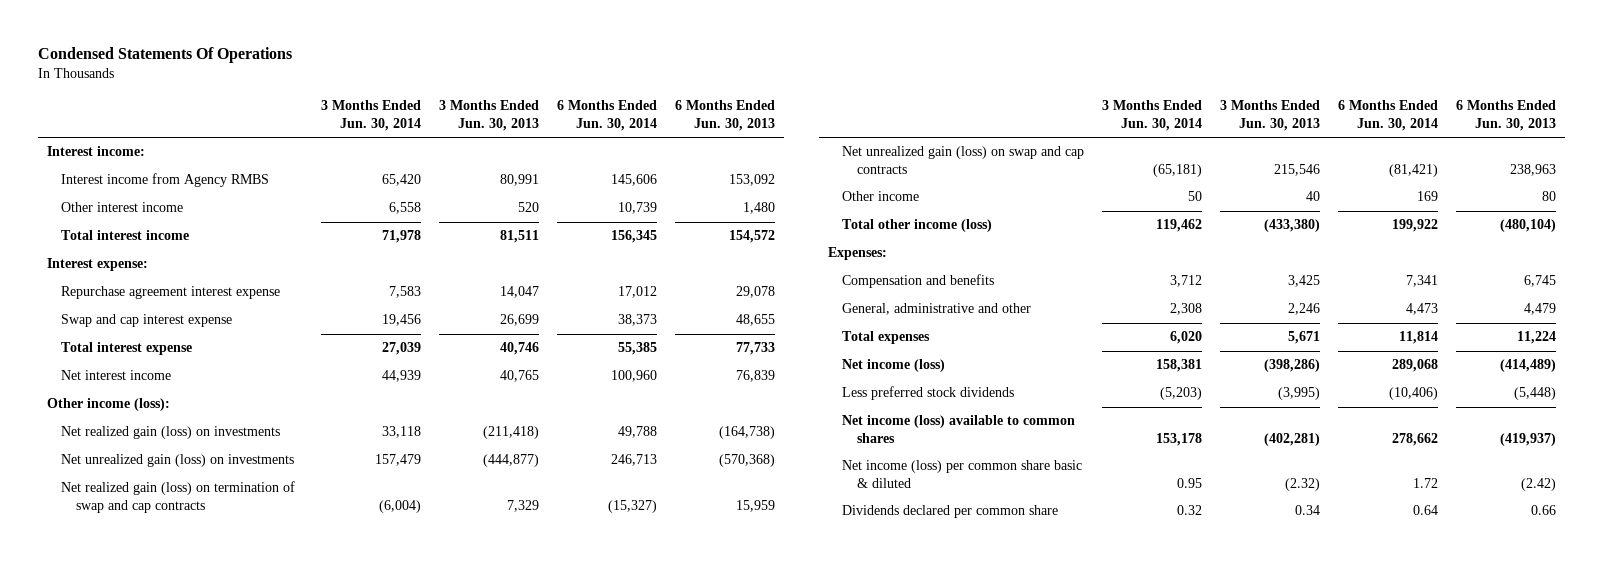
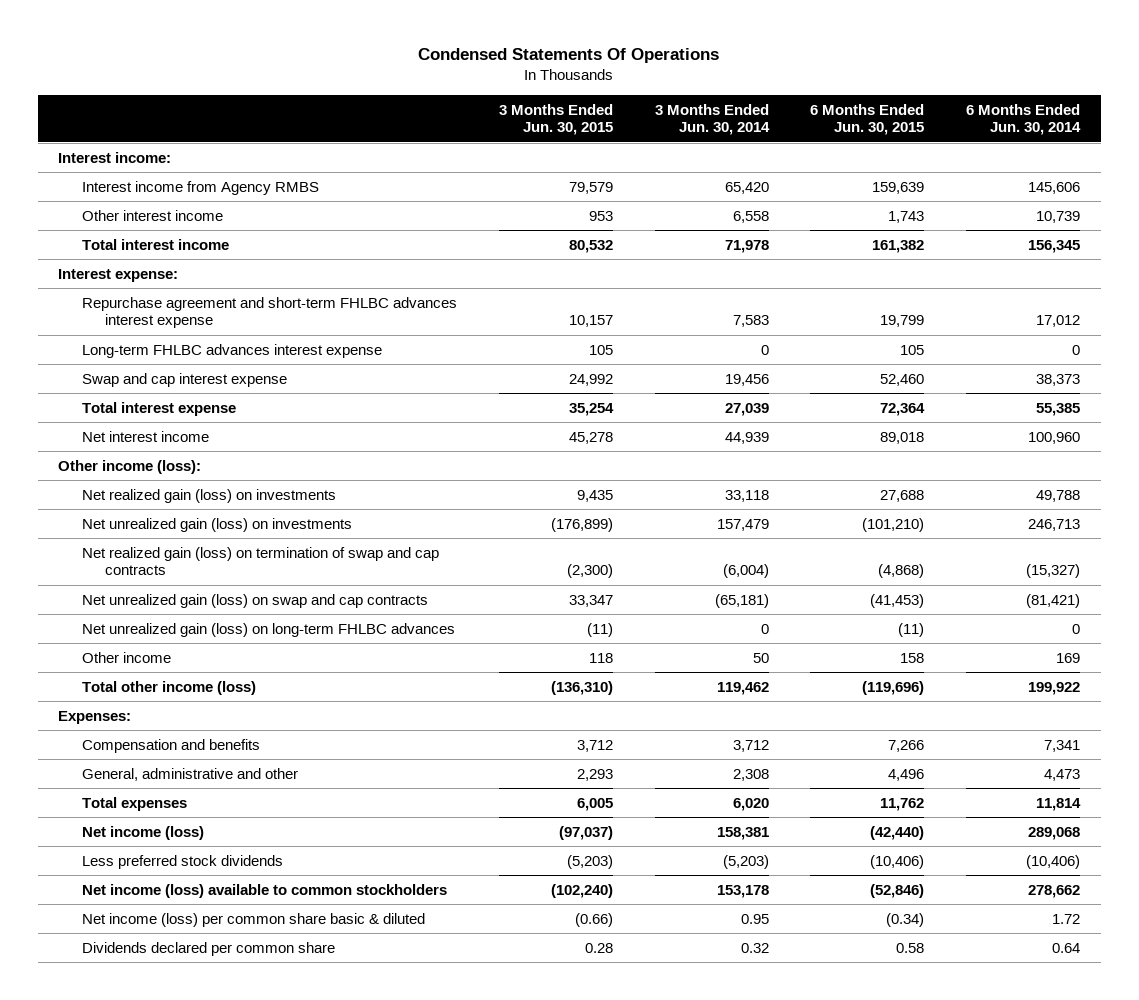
- | 3 Months Ended Jun. 30, 2014 | 3 Months Ended Jun. 30, 2013 | 6 Months Ended Jun. 30, 2014 | 6 Months Ended Jun. 30, 2013
+ | 3 Months Ended Jun. 30, 2015 | 3 Months Ended Jun. 30, 2014 | 6 Months Ended Jun. 30, 2015 | 6 Months Ended Jun. 30, 2014
- Repurchase agreement interest expense | 7,583 | 14,047 | 17,012 | 29,078
+ Repurchase agreement and short-term FHLBC advances interest expense | 10,157 | 7,583 | 19,799 | 17,012
+ Long-term FHLBC advances interest expense | 105 | 0 | 105 | 0
+ Net unrealized gain (loss) on long-term FHLBC advances | (11) | 0 | (11) | 0
- Net income (loss) available to common shares | 153,178 | (402,281) | 278,662 | (419,937)
+ Net income (loss) available to common stockholders | (102,240) | 153,178 | (52,846) | 278,662

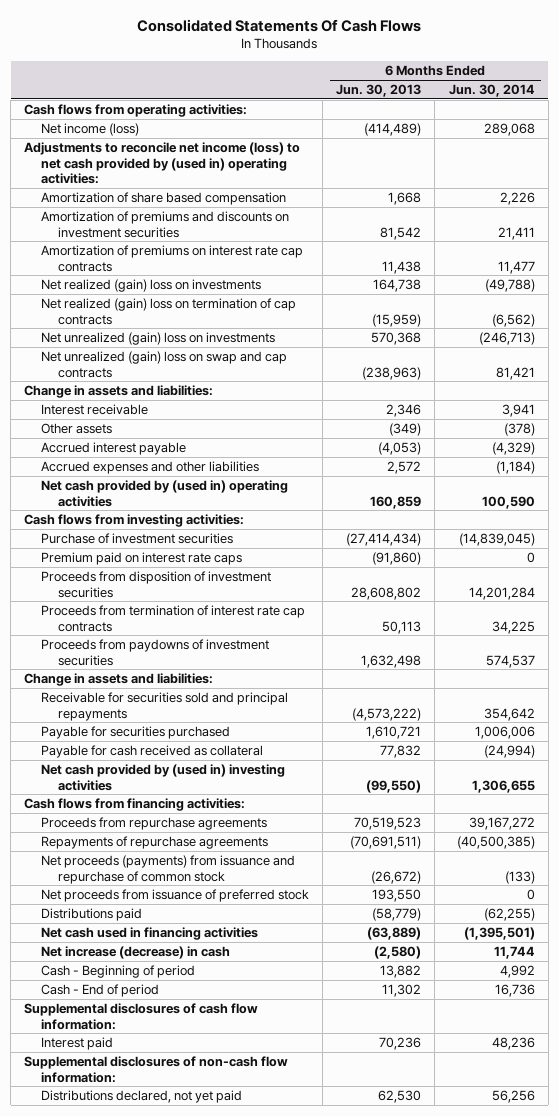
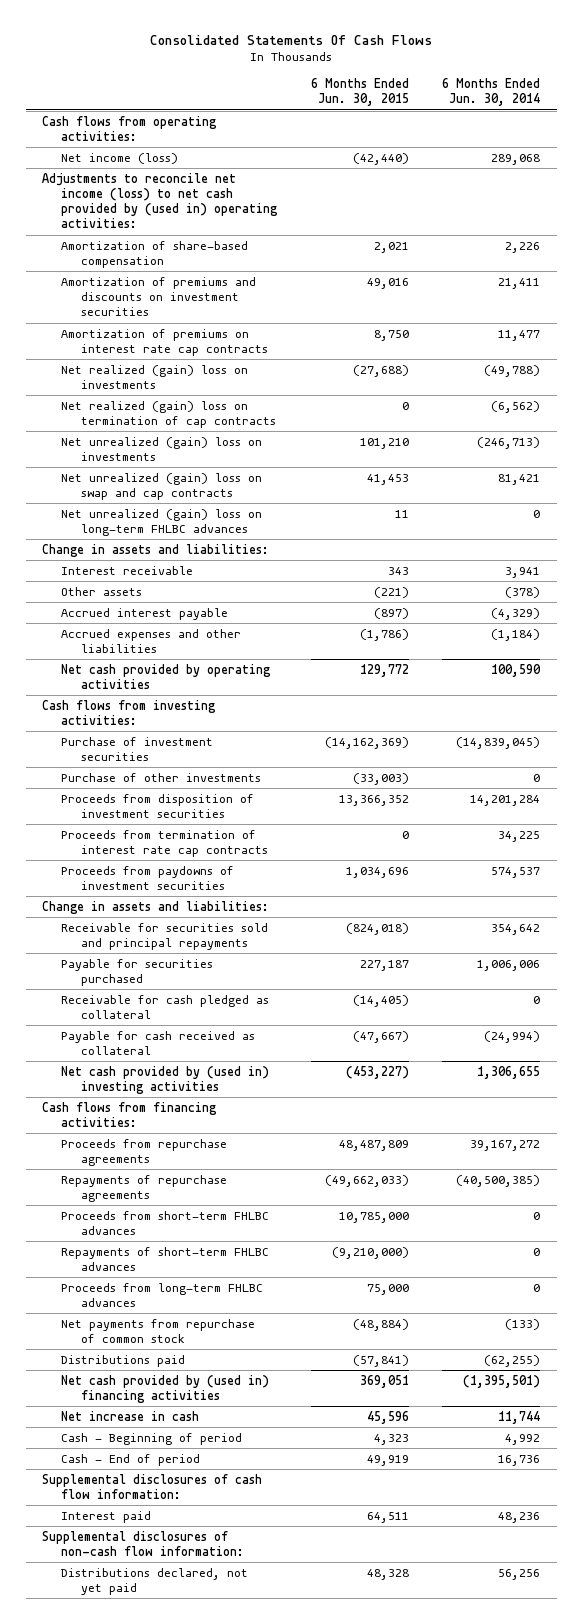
- | 6 Months Ended Jun. 30, 2013 | 6 Months Ended Jun. 30, 2014
+ | 6 Months Ended Jun. 30, 2015 | 6 Months Ended Jun. 30, 2014
- Amortization of share based compensation | 1,668 | 2,226
+ Amortization of share-based compensation | 2,021 | 2,226
+ Net unrealized (gain) loss on long-term FHLBC advances | 11 | 0
- Net cash provided by (used in) operating activities | 160,859 | 100,590
+ Net cash provided by operating activities | 129,772 | 100,590
- Premium paid on interest rate caps | (91,860) | 0
+ Purchase of other investments | (33,003) | 0
+ Receivable for cash pledged as collateral | (14,405) | 0
- Net proceeds (payments) from issuance and repurchase of common stock | (26,672) | (133)
- Net proceeds from issuance of preferred stock | 193,550 | 0
+ Proceeds from short-term FHLBC advances | 10,785,000 | 0
+ Repayments of short-term FHLBC advances | (9,210,000) | 0
+ Proceeds from long-term FHLBC advances | 75,000 | 0
+ Net payments from repurchase of common stock | (48,884) | (133)
- Net cash used in financing activities | (63,889) | (1,395,501)
- Net increase (decrease) in cash | (2,580) | 11,744
+ Net cash provided by (used in) financing activities | 369,051 | (1,395,501)
+ Net increase in cash | 45,596 | 11,744

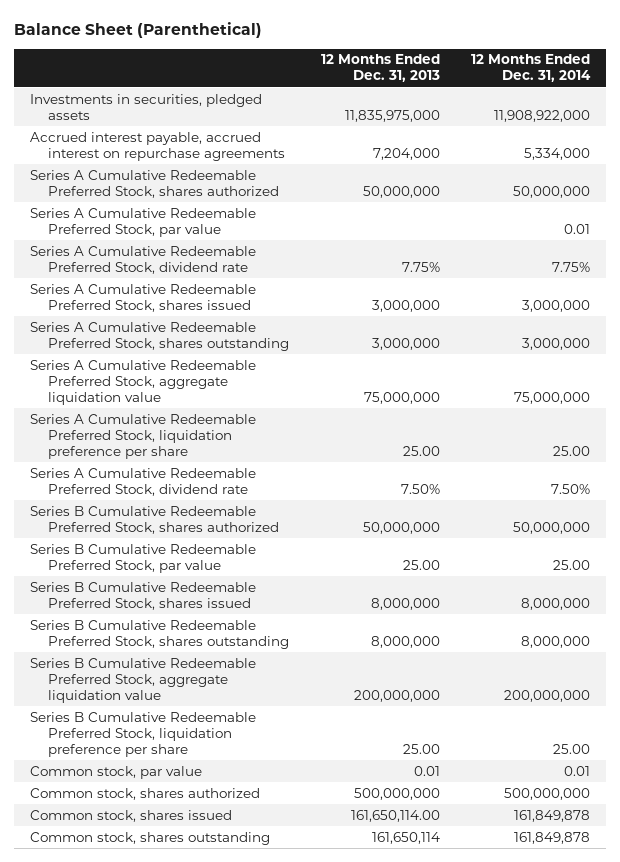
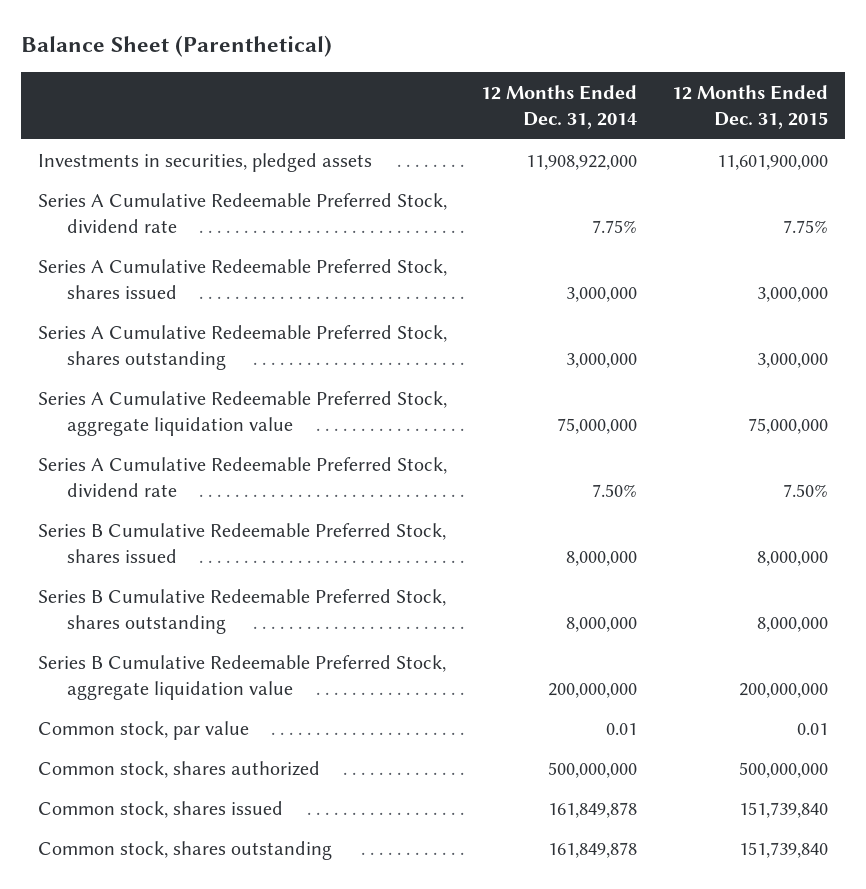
- | 12 Months Ended Dec. 31, 2013 | 12 Months Ended Dec. 31, 2014
+ | 12 Months Ended Dec. 31, 2014 | 12 Months Ended Dec. 31, 2015
- Accrued interest payable, accrued interest on repurchase agreements | 7,204,000 | 5,334,000
- Series A Cumulative Redeemable Preferred Stock, shares authorized | 50,000,000 | 50,000,000
- Series A Cumulative Redeemable Preferred Stock, par value | | 0.01
- Series A Cumulative Redeemable Preferred Stock, liquidation preference per share | 25.00 | 25.00
- Series B Cumulative Redeemable Preferred Stock, shares authorized | 50,000,000 | 50,000,000
- Series B Cumulative Redeemable Preferred Stock, par value | 25.00 | 25.00
- Series B Cumulative Redeemable Preferred Stock, liquidation preference per share | 25.00 | 25.00

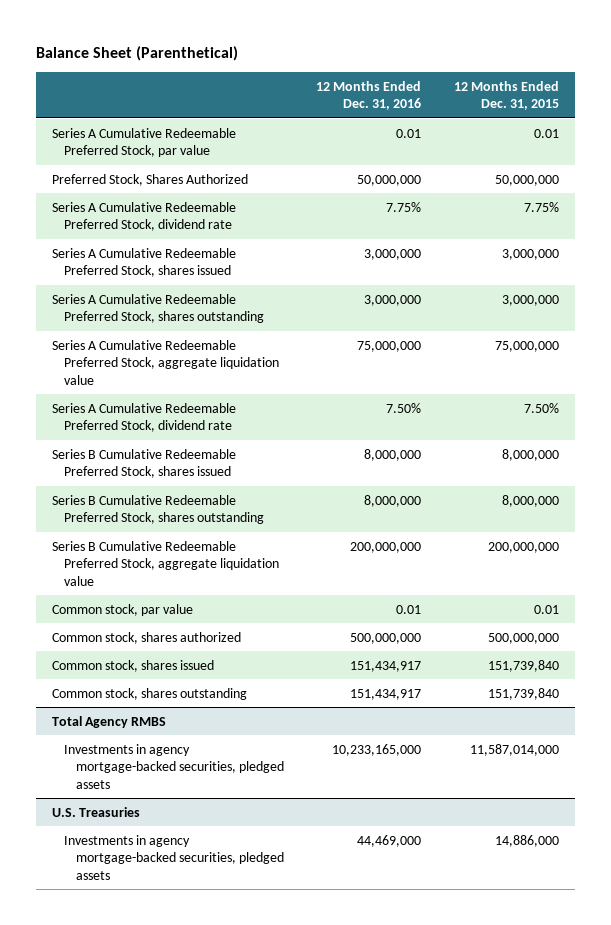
- | 12 Months Ended Dec. 31, 2014 | 12 Months Ended Dec. 31, 2015
+ | 12 Months Ended Dec. 31, 2016 | 12 Months Ended Dec. 31, 2015
- Investments in securities, pledged assets | 11,908,922,000 | 11,601,900,000
+ Series A Cumulative Redeemable Preferred Stock, par value | 0.01 | 0.01
+ Preferred Stock, Shares Authorized | 50,000,000 | 50,000,000
+ Total Agency RMBS
+ Investments in agency mortgage-backed securities, pledged assets | 10,233,165,000 | 11,587,014,000
+ U.S. Treasuries
+ Investments in agency mortgage-backed securities, pledged assets | 44,469,000 | 14,886,000

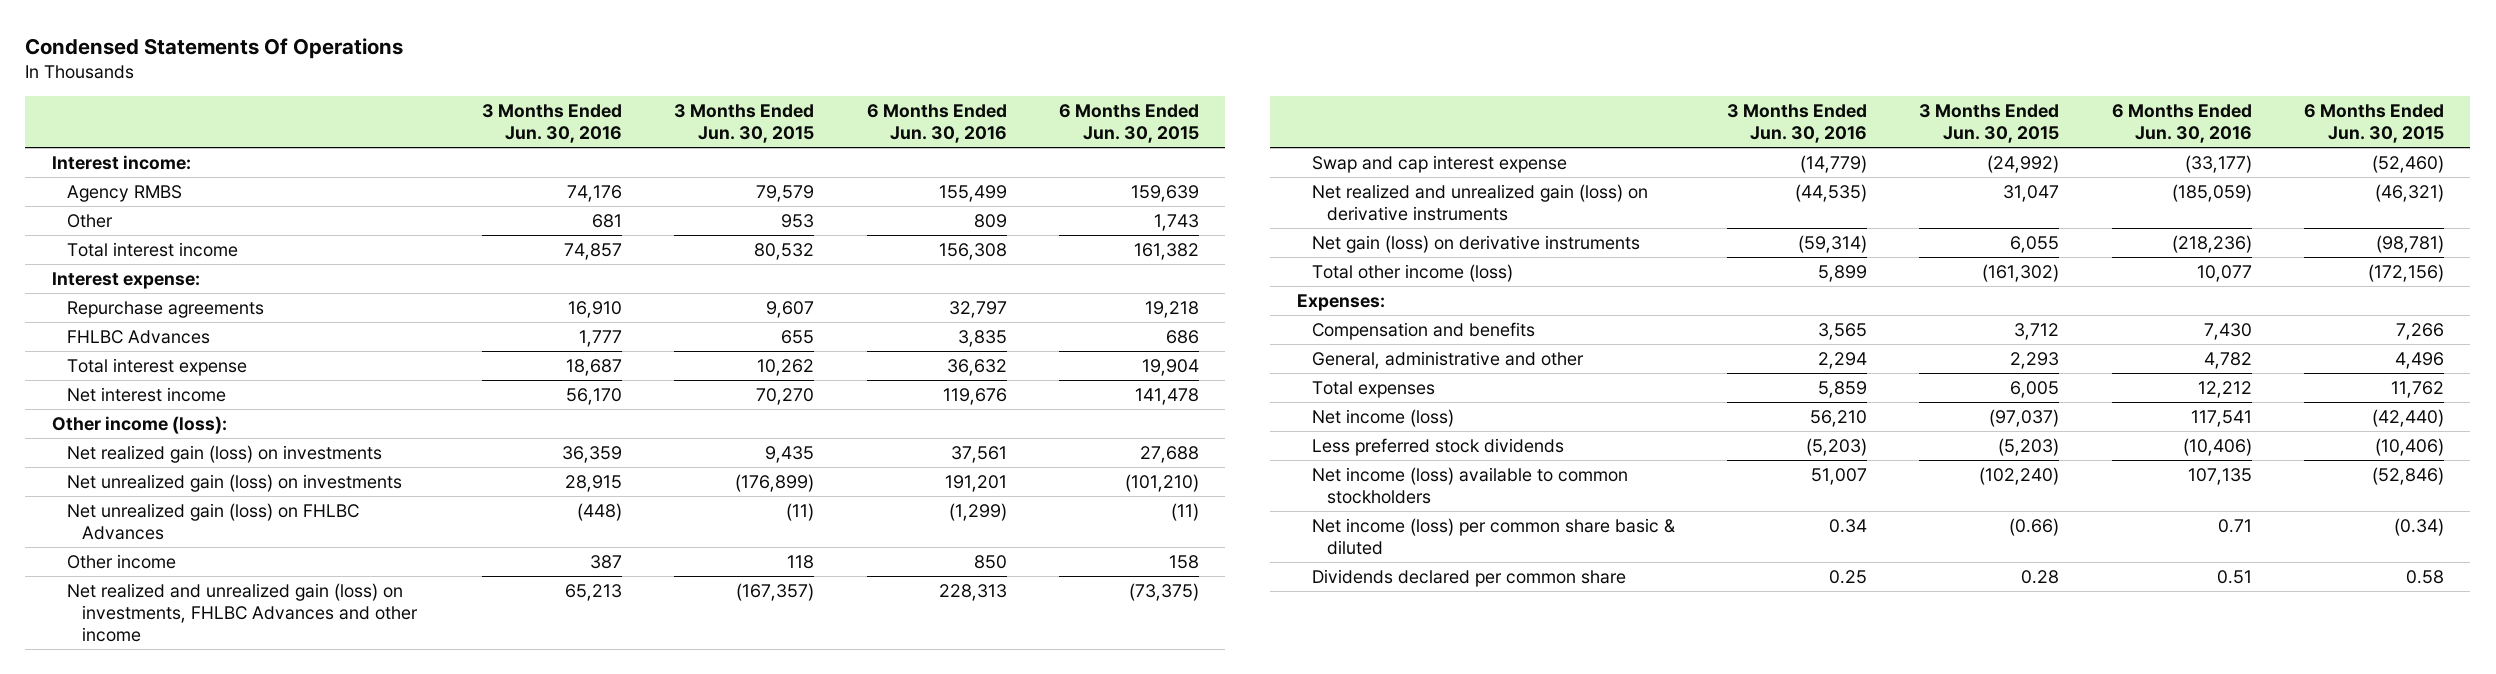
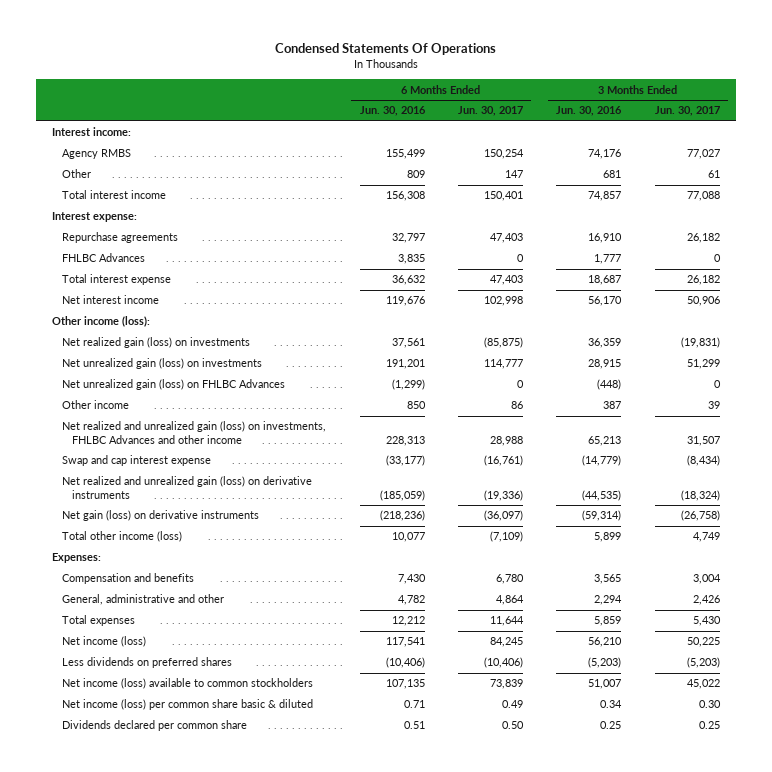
- | 3 Months Ended Jun. 30, 2016 | 3 Months Ended Jun. 30, 2015 | 6 Months Ended Jun. 30, 2016 | 6 Months Ended Jun. 30, 2015
+ | 6 Months Ended Jun. 30, 2016 | 6 Months Ended Jun. 30, 2017 | 3 Months Ended Jun. 30, 2016 | 3 Months Ended Jun. 30, 2017
- Less preferred stock dividends | (5,203) | (5,203) | (10,406) | (10,406)
+ Less dividends on preferred shares | (10,406) | (10,406) | (5,203) | (5,203)

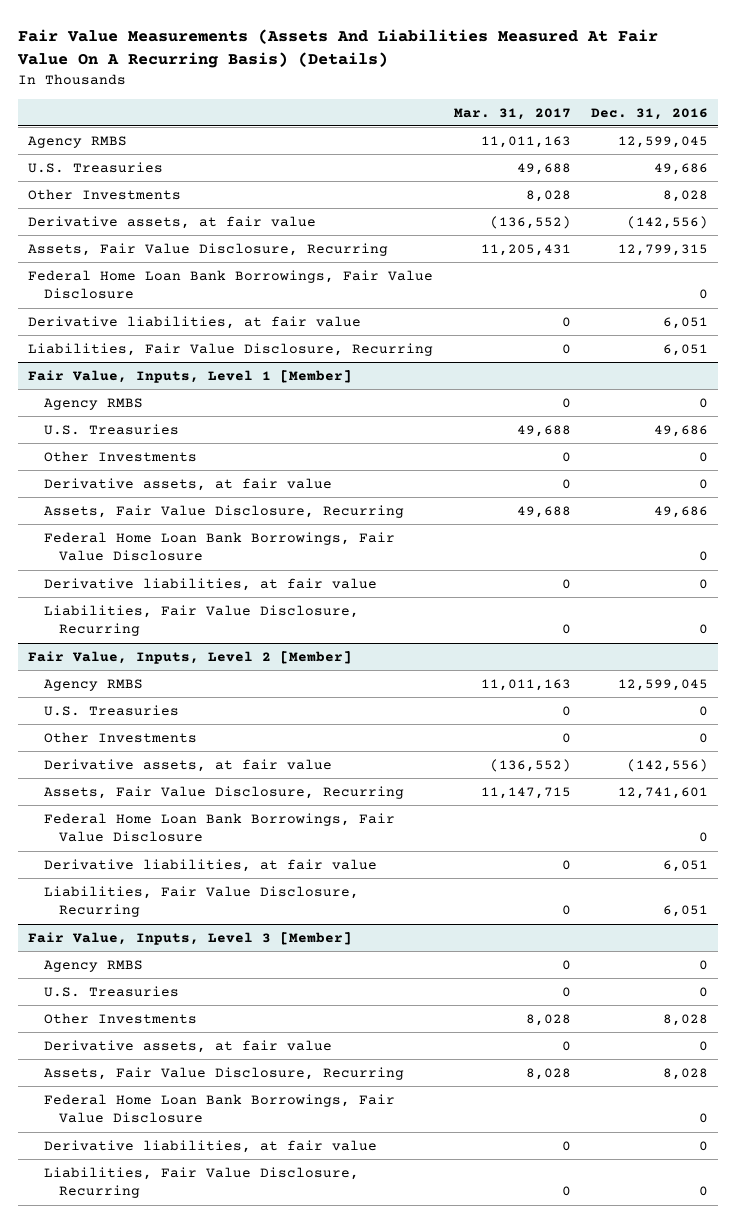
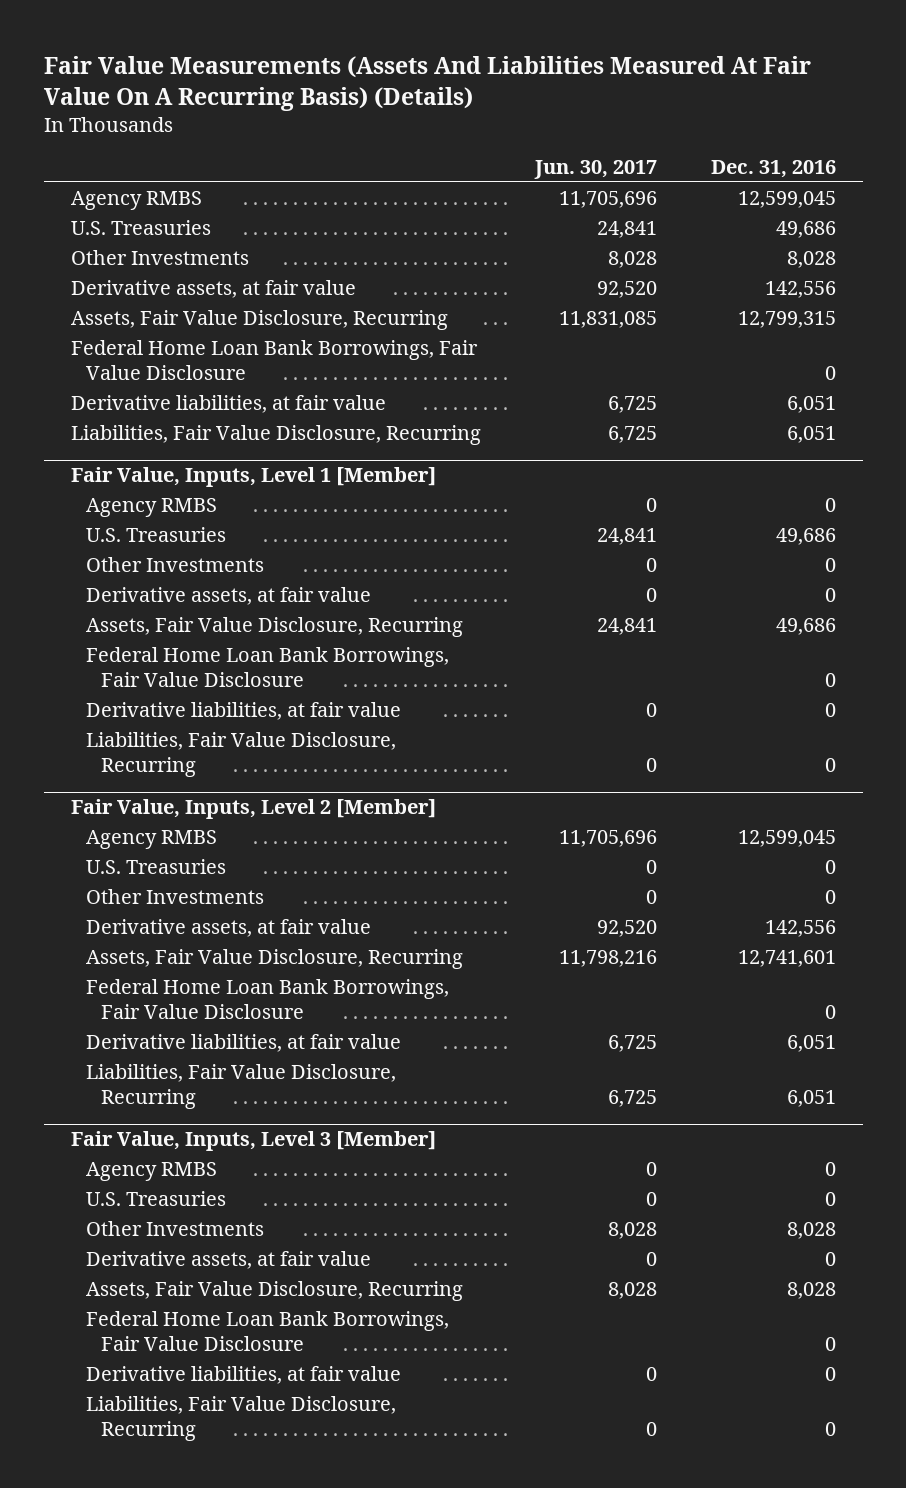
- | Mar. 31, 2017 | Dec. 31, 2016
+ | Jun. 30, 2017 | Dec. 31, 2016
- Derivative assets, at fair value | (136,552) | (142,556)
+ Derivative assets, at fair value | 92,520 | 142,556
@ Fair Value, Inputs, Level 2 [Member]
- Derivative assets, at fair value | (136,552) | (142,556)
+ Derivative assets, at fair value | 92,520 | 142,556

